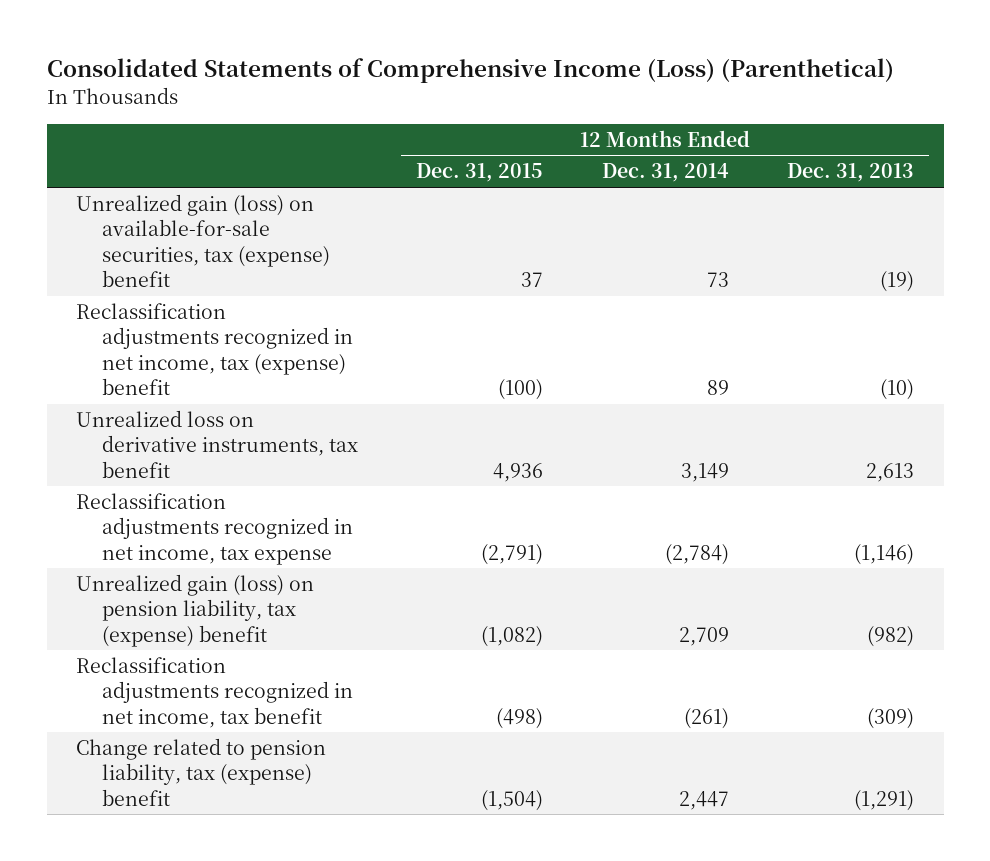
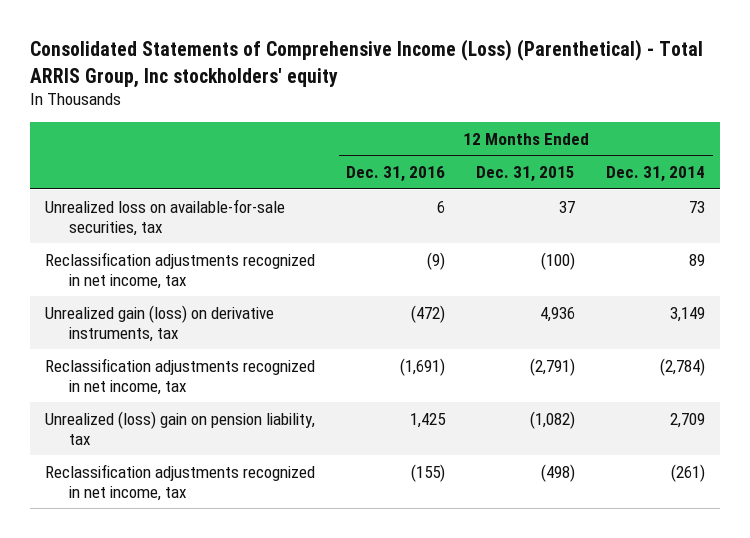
- Consolidated Statements of Comprehensive Income (Loss) (Parenthetical)
+ Consolidated Statements of Comprehensive Income (Loss) (Parenthetical) - Total ARRIS Group, Inc stockholders' equity
- | 12 Months Ended Dec. 31, 2015 | 12 Months Ended Dec. 31, 2014 | 12 Months Ended Dec. 31, 2013
+ | 12 Months Ended Dec. 31, 2016 | 12 Months Ended Dec. 31, 2015 | 12 Months Ended Dec. 31, 2014
- Unrealized gain (loss) on available-for-sale securities, tax (expense) benefit | 37 | 73 | (19)
- Reclassification adjustments recognized in net income, tax (expense) benefit | (100) | 89 | (10)
- Unrealized loss on derivative instruments, tax benefit | 4,936 | 3,149 | 2,613
- Reclassification adjustments recognized in net income, tax expense | (2,791) | (2,784) | (1,146)
- Unrealized gain (loss) on pension liability, tax (expense) benefit | (1,082) | 2,709 | (982)
- Reclassification adjustments recognized in net income, tax benefit | (498) | (261) | (309)
- Change related to pension liability, tax (expense) benefit | (1,504) | 2,447 | (1,291)
+ Unrealized loss on available-for-sale securities, tax | 6 | 37 | 73
+ Reclassification adjustments recognized in net income, tax | (9) | (100) | 89
+ Unrealized gain (loss) on derivative instruments, tax | (472) | 4,936 | 3,149
+ Reclassification adjustments recognized in net income, tax | (1,691) | (2,791) | (2,784)
+ Unrealized (loss) gain on pension liability, tax | 1,425 | (1,082) | 2,709
+ Reclassification adjustments recognized in net income, tax | (155) | (498) | (261)

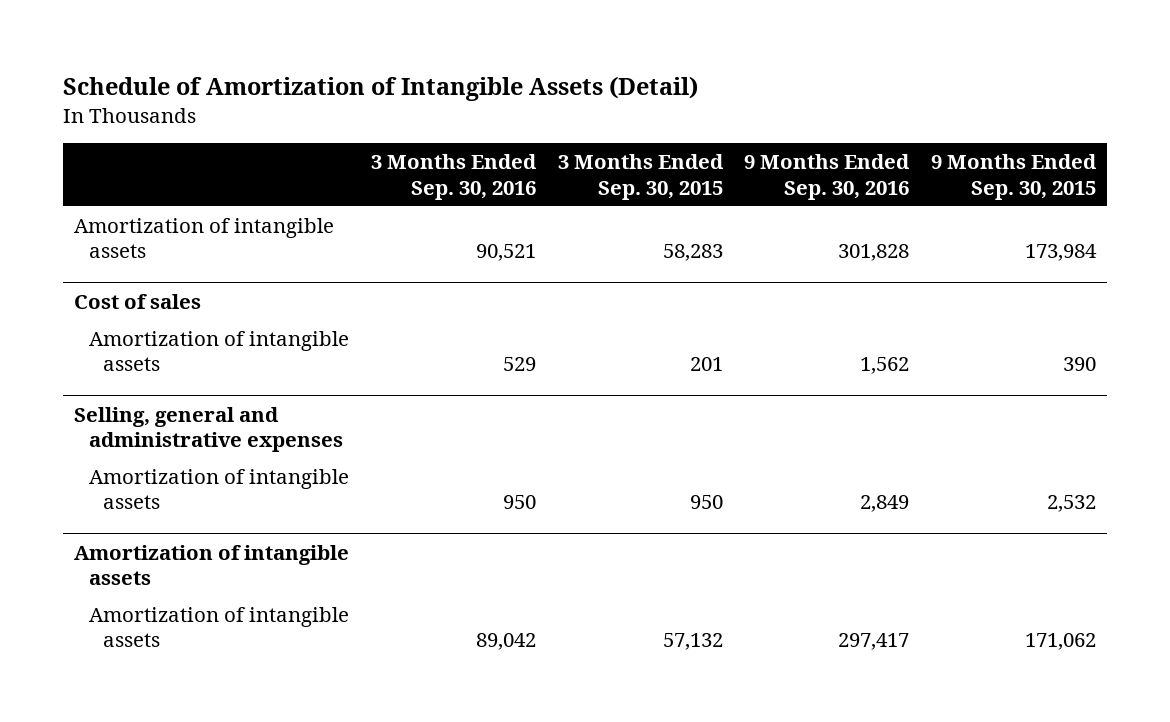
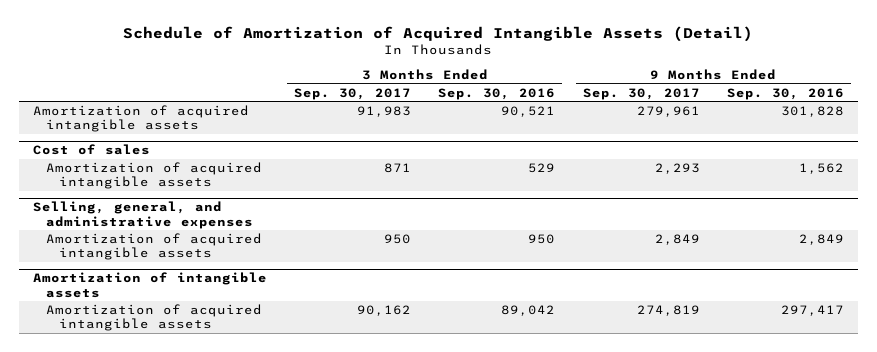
- Schedule of Amortization of Intangible Assets (Detail)
+ Schedule of Amortization of Acquired Intangible Assets (Detail)
- | 3 Months Ended Sep. 30, 2016 | 3 Months Ended Sep. 30, 2015 | 9 Months Ended Sep. 30, 2016 | 9 Months Ended Sep. 30, 2015
+ | 3 Months Ended Sep. 30, 2017 | 3 Months Ended Sep. 30, 2016 | 9 Months Ended Sep. 30, 2017 | 9 Months Ended Sep. 30, 2016
- Amortization of intangible assets | 90,521 | 58,283 | 301,828 | 173,984
+ Amortization of acquired intangible assets | 91,983 | 90,521 | 279,961 | 301,828
@ Cost of sales
- Amortization of intangible assets | 529 | 201 | 1,562 | 390
- Selling, general and administrative expenses
- Amortization of intangible assets | 950 | 950 | 2,849 | 2,532
@ Cost of sales
+ Amortization of acquired intangible assets | 871 | 529 | 2,293 | 1,562
+ Selling, general, and administrative expenses
+ Amortization of acquired intangible assets | 950 | 950 | 2,849 | 2,849
@ Amortization of intangible assets
- Amortization of intangible assets | 89,042 | 57,132 | 297,417 | 171,062
+ Amortization of acquired intangible assets | 90,162 | 89,042 | 274,819 | 297,417

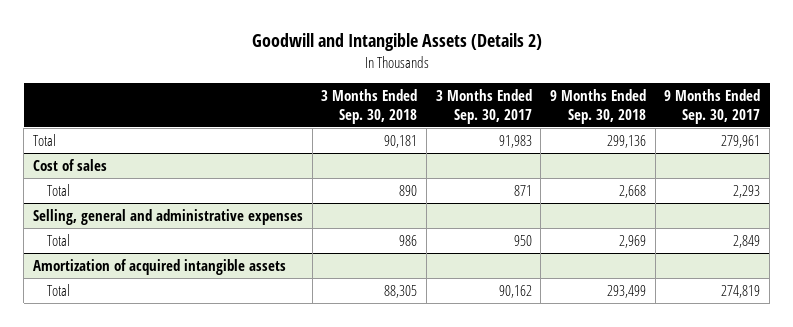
- Schedule of Amortization of Acquired Intangible Assets (Detail)
+ Goodwill and Intangible Assets (Details 2)
- | 3 Months Ended Sep. 30, 2017 | 3 Months Ended Sep. 30, 2016 | 9 Months Ended Sep. 30, 2017 | 9 Months Ended Sep. 30, 2016
+ | 3 Months Ended Sep. 30, 2018 | 3 Months Ended Sep. 30, 2017 | 9 Months Ended Sep. 30, 2018 | 9 Months Ended Sep. 30, 2017
- Amortization of acquired intangible assets | 91,983 | 90,521 | 279,961 | 301,828
+ Total | 90,181 | 91,983 | 299,136 | 279,961
@ Cost of sales
- Amortization of acquired intangible assets | 871 | 529 | 2,293 | 1,562
- Selling, general, and administrative expenses
- Amortization of acquired intangible assets | 950 | 950 | 2,849 | 2,849
- Amortization of intangible assets
- Amortization of acquired intangible assets | 90,162 | 89,042 | 274,819 | 297,417
@ Cost of sales
+ Total | 890 | 871 | 2,668 | 2,293
+ Selling, general and administrative expenses
+ Total | 986 | 950 | 2,969 | 2,849
+ Amortization of acquired intangible assets
+ Total | 88,305 | 90,162 | 293,499 | 274,819

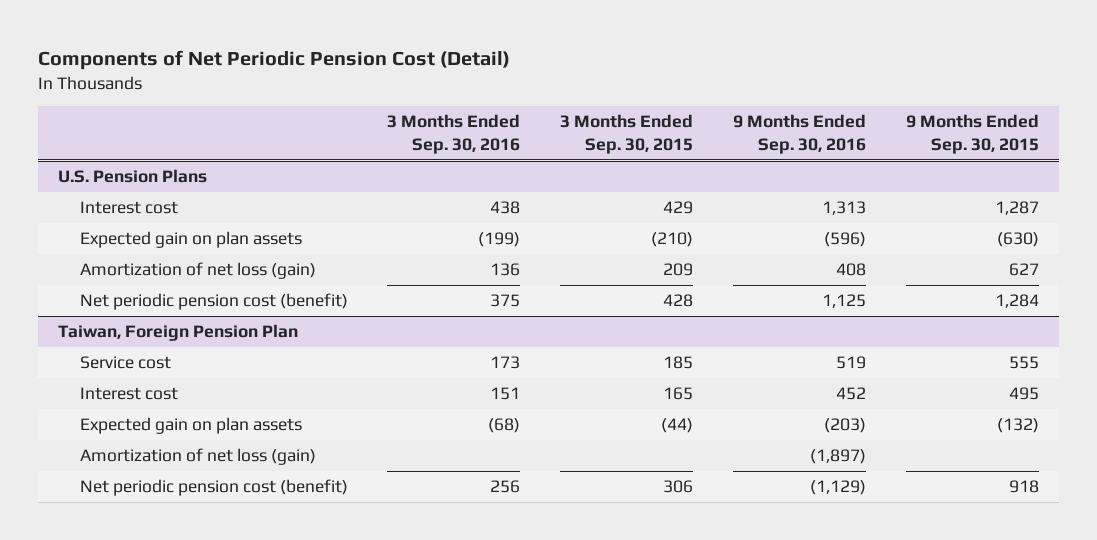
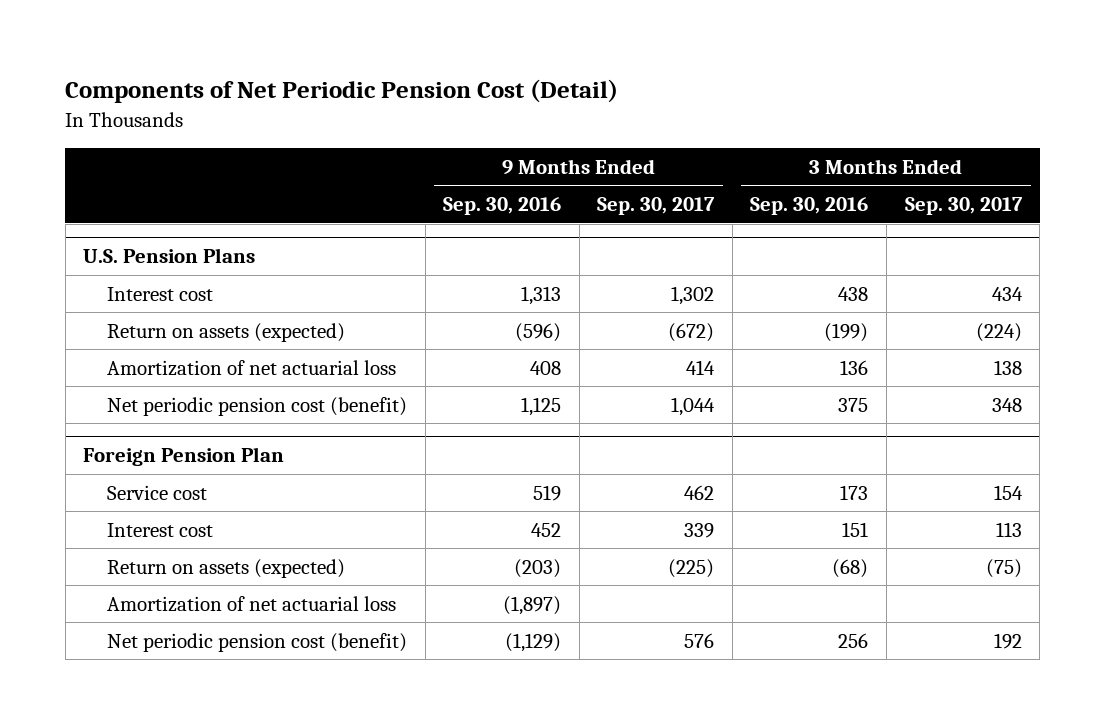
- | 3 Months Ended Sep. 30, 2016 | 3 Months Ended Sep. 30, 2015 | 9 Months Ended Sep. 30, 2016 | 9 Months Ended Sep. 30, 2015
+ | 9 Months Ended Sep. 30, 2016 | 9 Months Ended Sep. 30, 2017 | 3 Months Ended Sep. 30, 2016 | 3 Months Ended Sep. 30, 2017
@ U.S. Pension Plans
- Expected gain on plan assets | (199) | (210) | (596) | (630)
- Amortization of net loss (gain) | 136 | 209 | 408 | 627
+ Return on assets (expected) | (596) | (672) | (199) | (224)
+ Amortization of net actuarial loss | 408 | 414 | 136 | 138
- Taiwan, Foreign Pension Plan
+ Foreign Pension Plan
- Expected gain on plan assets | (68) | (44) | (203) | (132)
- Amortization of net loss (gain) | | | (1,897) |
+ Return on assets (expected) | (203) | (225) | (68) | (75)
+ Amortization of net actuarial loss | (1,897) | | |

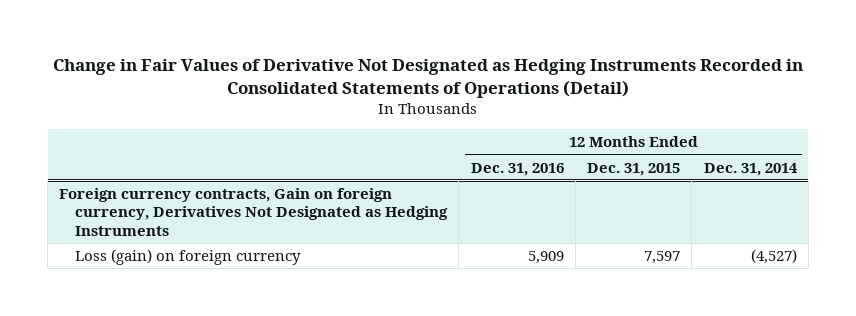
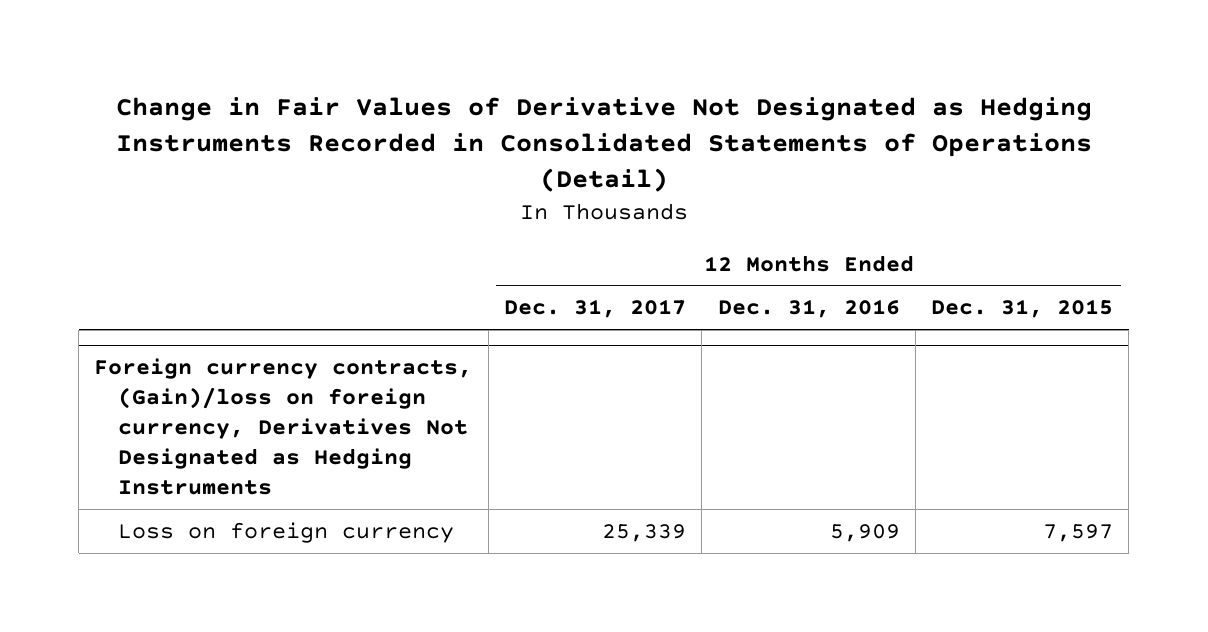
- | 12 Months Ended Dec. 31, 2016 | 12 Months Ended Dec. 31, 2015 | 12 Months Ended Dec. 31, 2014
+ | 12 Months Ended Dec. 31, 2017 | 12 Months Ended Dec. 31, 2016 | 12 Months Ended Dec. 31, 2015
- Foreign currency contracts, Gain on foreign currency, Derivatives Not Designated as Hedging Instruments
- Loss (gain) on foreign currency | 5,909 | 7,597 | (4,527)
+ Foreign currency contracts, (Gain)/loss on foreign currency, Derivatives Not Designated as Hedging Instruments
+ Loss on foreign currency | 25,339 | 5,909 | 7,597

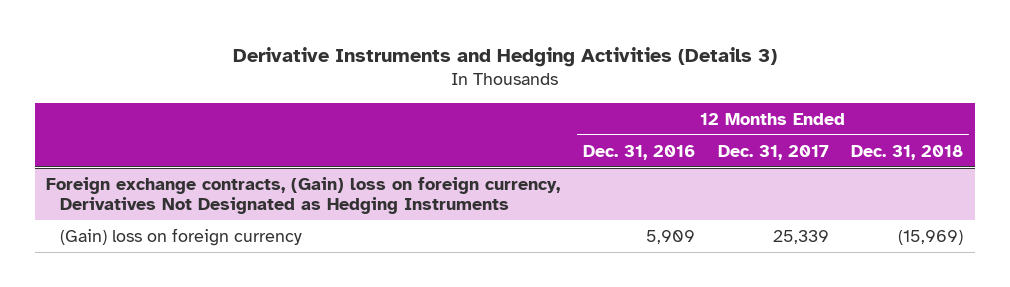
- Change in Fair Values of Derivative Not Designated as Hedging Instruments Recorded in Consolidated Statements of Operations (Detail)
+ Derivative Instruments and Hedging Activities (Details 3)
- | 12 Months Ended Dec. 31, 2017 | 12 Months Ended Dec. 31, 2016 | 12 Months Ended Dec. 31, 2015
+ | 12 Months Ended Dec. 31, 2016 | 12 Months Ended Dec. 31, 2017 | 12 Months Ended Dec. 31, 2018
- Foreign currency contracts, (Gain)/loss on foreign currency, Derivatives Not Designated as Hedging Instruments
- Loss on foreign currency | 25,339 | 5,909 | 7,597
+ Foreign exchange contracts, (Gain) loss on foreign currency, Derivatives Not Designated as Hedging Instruments
+ (Gain) loss on foreign currency | 5,909 | 25,339 | (15,969)

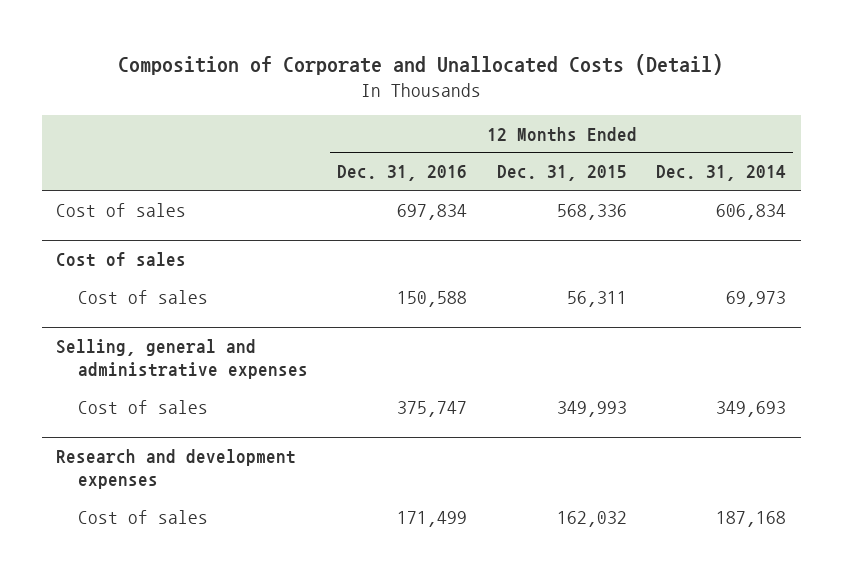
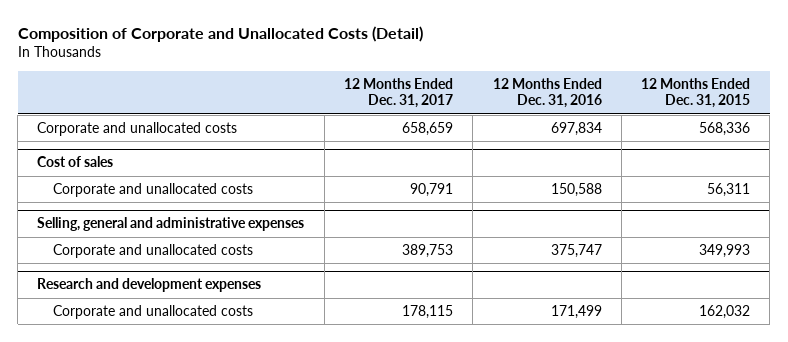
- | 12 Months Ended Dec. 31, 2016 | 12 Months Ended Dec. 31, 2015 | 12 Months Ended Dec. 31, 2014
+ | 12 Months Ended Dec. 31, 2017 | 12 Months Ended Dec. 31, 2016 | 12 Months Ended Dec. 31, 2015
- Cost of sales | 697,834 | 568,336 | 606,834
+ Corporate and unallocated costs | 658,659 | 697,834 | 568,336
@ Cost of sales
- Cost of sales | 150,588 | 56,311 | 69,973
+ Corporate and unallocated costs | 90,791 | 150,588 | 56,311
@ Selling, general and administrative expenses
- Cost of sales | 375,747 | 349,993 | 349,693
+ Corporate and unallocated costs | 389,753 | 375,747 | 349,993
@ Research and development expenses
- Cost of sales | 171,499 | 162,032 | 187,168
+ Corporate and unallocated costs | 178,115 | 171,499 | 162,032

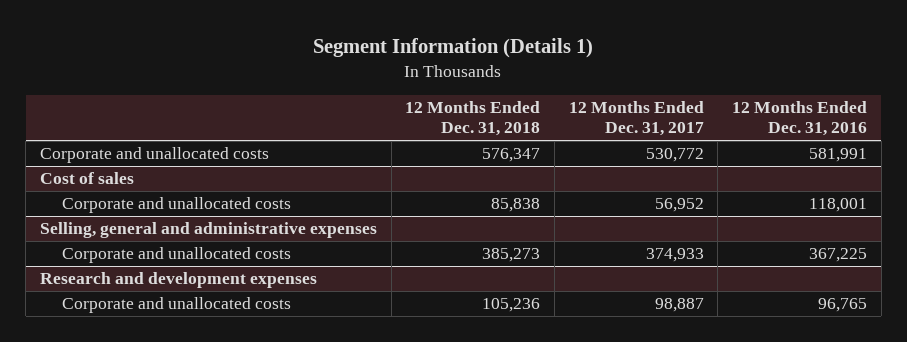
- Composition of Corporate and Unallocated Costs (Detail)
+ Segment Information (Details 1)
- | 12 Months Ended Dec. 31, 2017 | 12 Months Ended Dec. 31, 2016 | 12 Months Ended Dec. 31, 2015
+ | 12 Months Ended Dec. 31, 2018 | 12 Months Ended Dec. 31, 2017 | 12 Months Ended Dec. 31, 2016
- Corporate and unallocated costs | 658,659 | 697,834 | 568,336
+ Corporate and unallocated costs | 576,347 | 530,772 | 581,991
@ Cost of sales
- Corporate and unallocated costs | 90,791 | 150,588 | 56,311
+ Corporate and unallocated costs | 85,838 | 56,952 | 118,001
@ Selling, general and administrative expenses
- Corporate and unallocated costs | 389,753 | 375,747 | 349,993
+ Corporate and unallocated costs | 385,273 | 374,933 | 367,225
@ Research and development expenses
- Corporate and unallocated costs | 178,115 | 171,499 | 162,032
+ Corporate and unallocated costs | 105,236 | 98,887 | 96,765

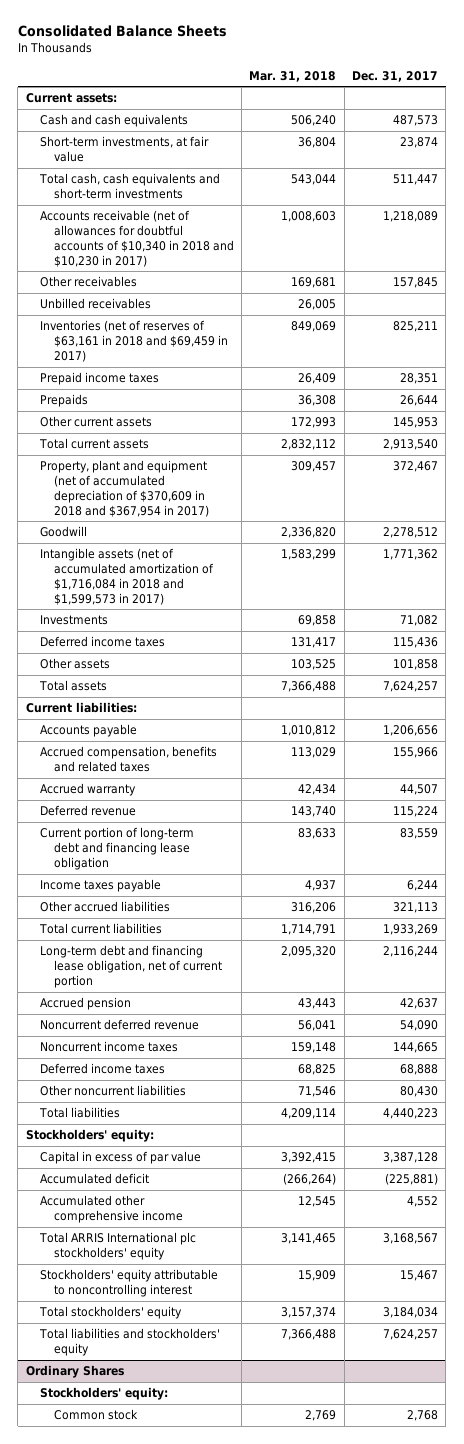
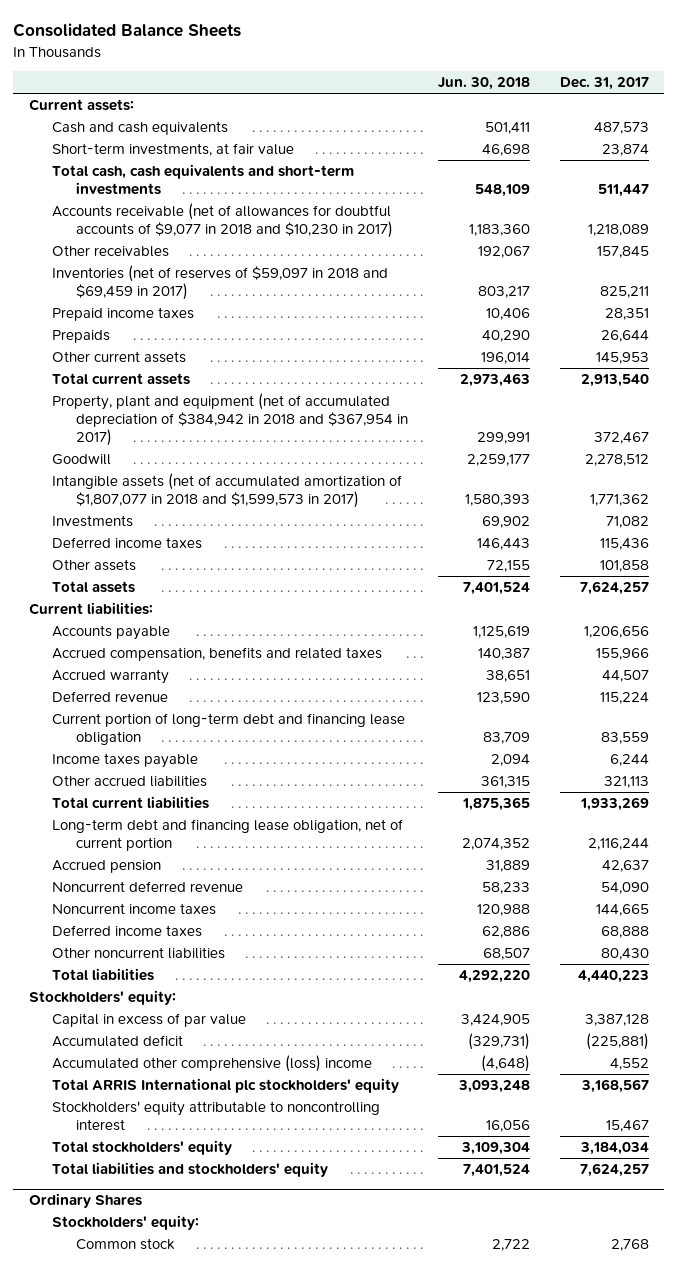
- | Mar. 31, 2018 | Dec. 31, 2017
+ | Jun. 30, 2018 | Dec. 31, 2017
- Accounts receivable (net of allowances for doubtful accounts of $10,340 in 2018 and $10,230 in 2017) | 1,008,603 | 1,218,089
+ Accounts receivable (net of allowances for doubtful accounts of $9,077 in 2018 and $10,230 in 2017) | 1,183,360 | 1,218,089
- Unbilled receivables | 26,005 |
- Inventories (net of reserves of $63,161 in 2018 and $69,459 in 2017) | 849,069 | 825,211
+ Inventories (net of reserves of $59,097 in 2018 and $69,459 in 2017) | 803,217 | 825,211
- Property, plant and equipment (net of accumulated depreciation of $370,609 in 2018 and $367,954 in 2017) | 309,457 | 372,467
+ Property, plant and equipment (net of accumulated depreciation of $384,942 in 2018 and $367,954 in 2017) | 299,991 | 372,467
- Intangible assets (net of accumulated amortization of $1,716,084 in 2018 and $1,599,573 in 2017) | 1,583,299 | 1,771,362
+ Intangible assets (net of accumulated amortization of $1,807,077 in 2018 and $1,599,573 in 2017) | 1,580,393 | 1,771,362
- Accumulated other comprehensive income | 12,545 | 4,552
+ Accumulated other comprehensive (loss) income | (4,648) | 4,552

